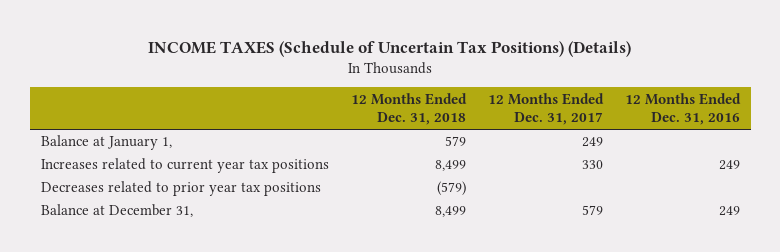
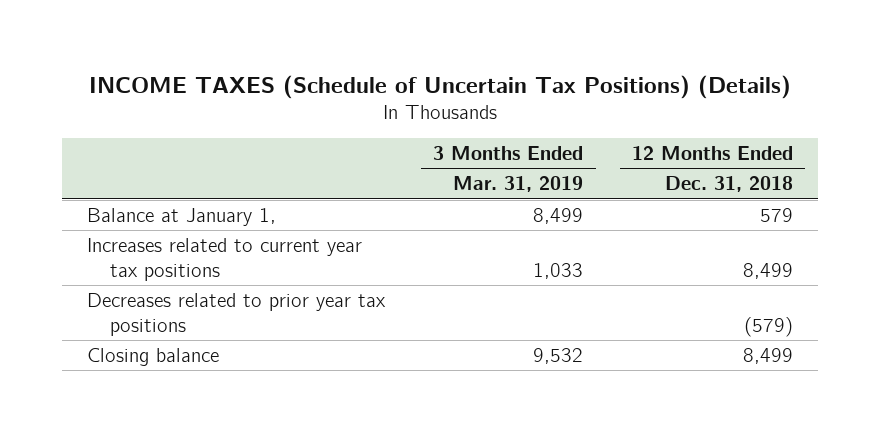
- | 12 Months Ended Dec. 31, 2018 | 12 Months Ended Dec. 31, 2017 | 12 Months Ended Dec. 31, 2016
+ | 3 Months Ended Mar. 31, 2019 | 12 Months Ended Dec. 31, 2018
- Balance at December 31, | 8,499 | 579 | 249
+ Closing balance | 9,532 | 8,499

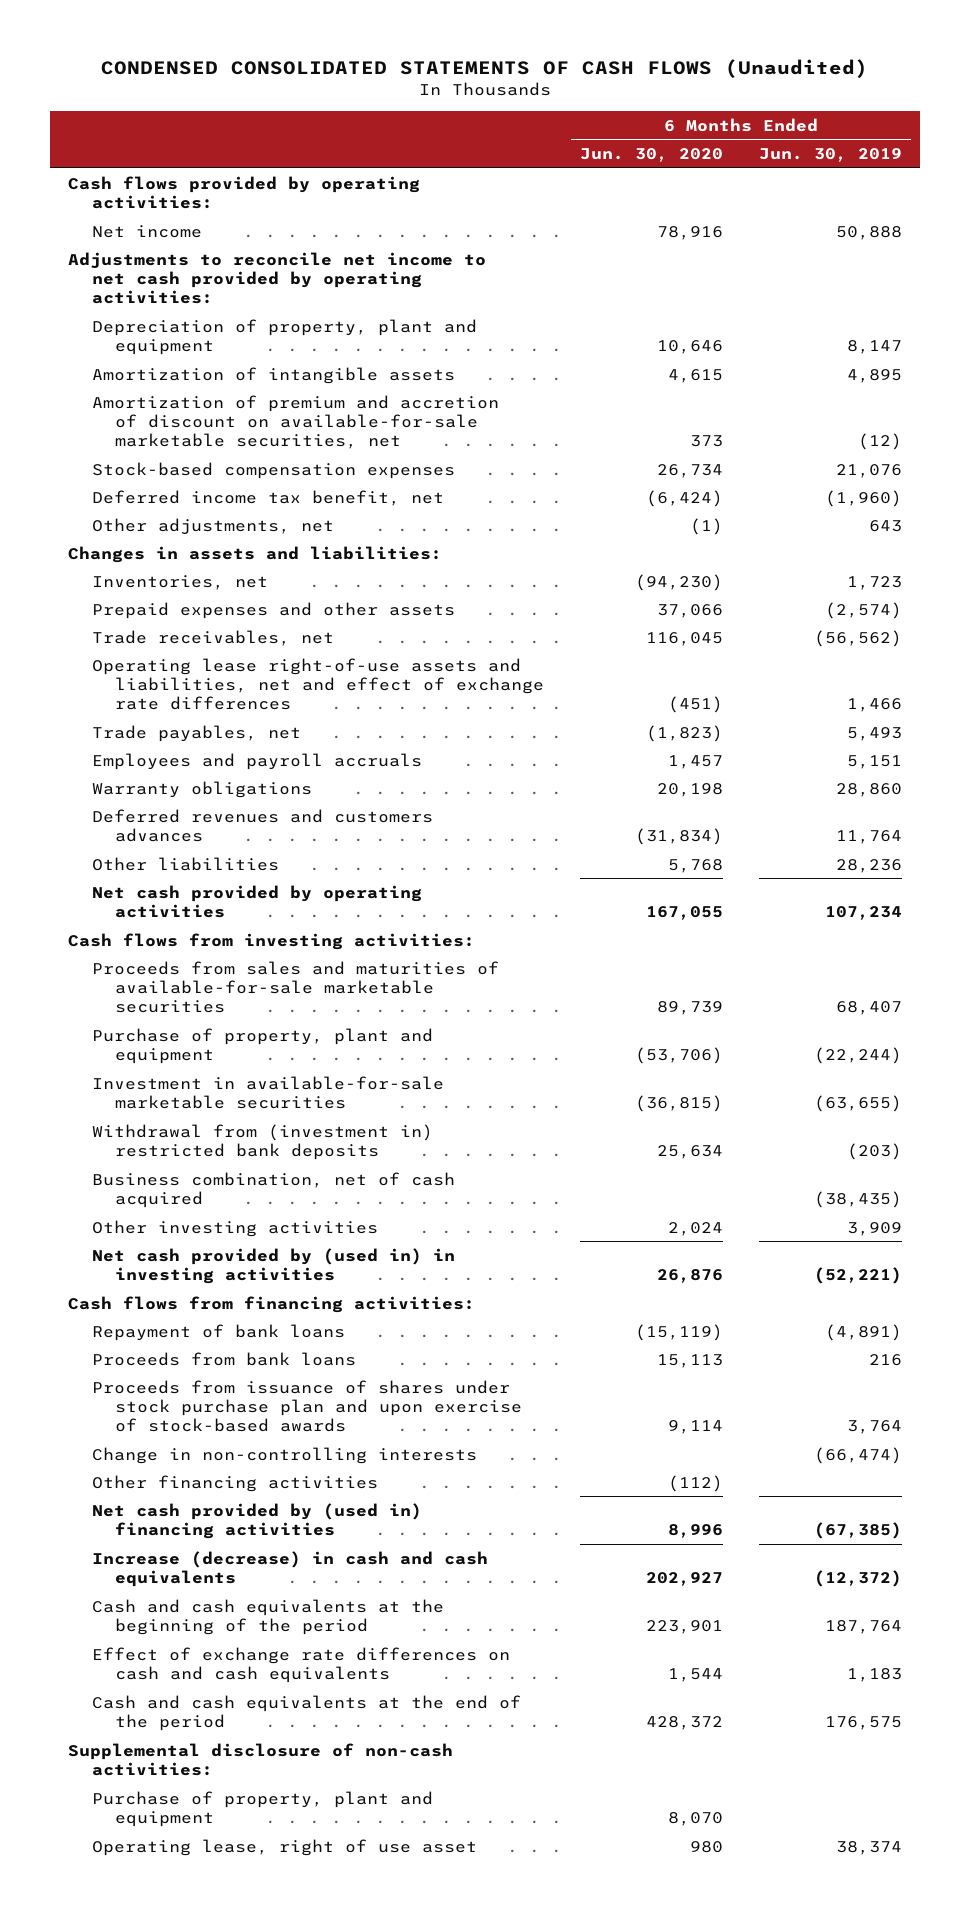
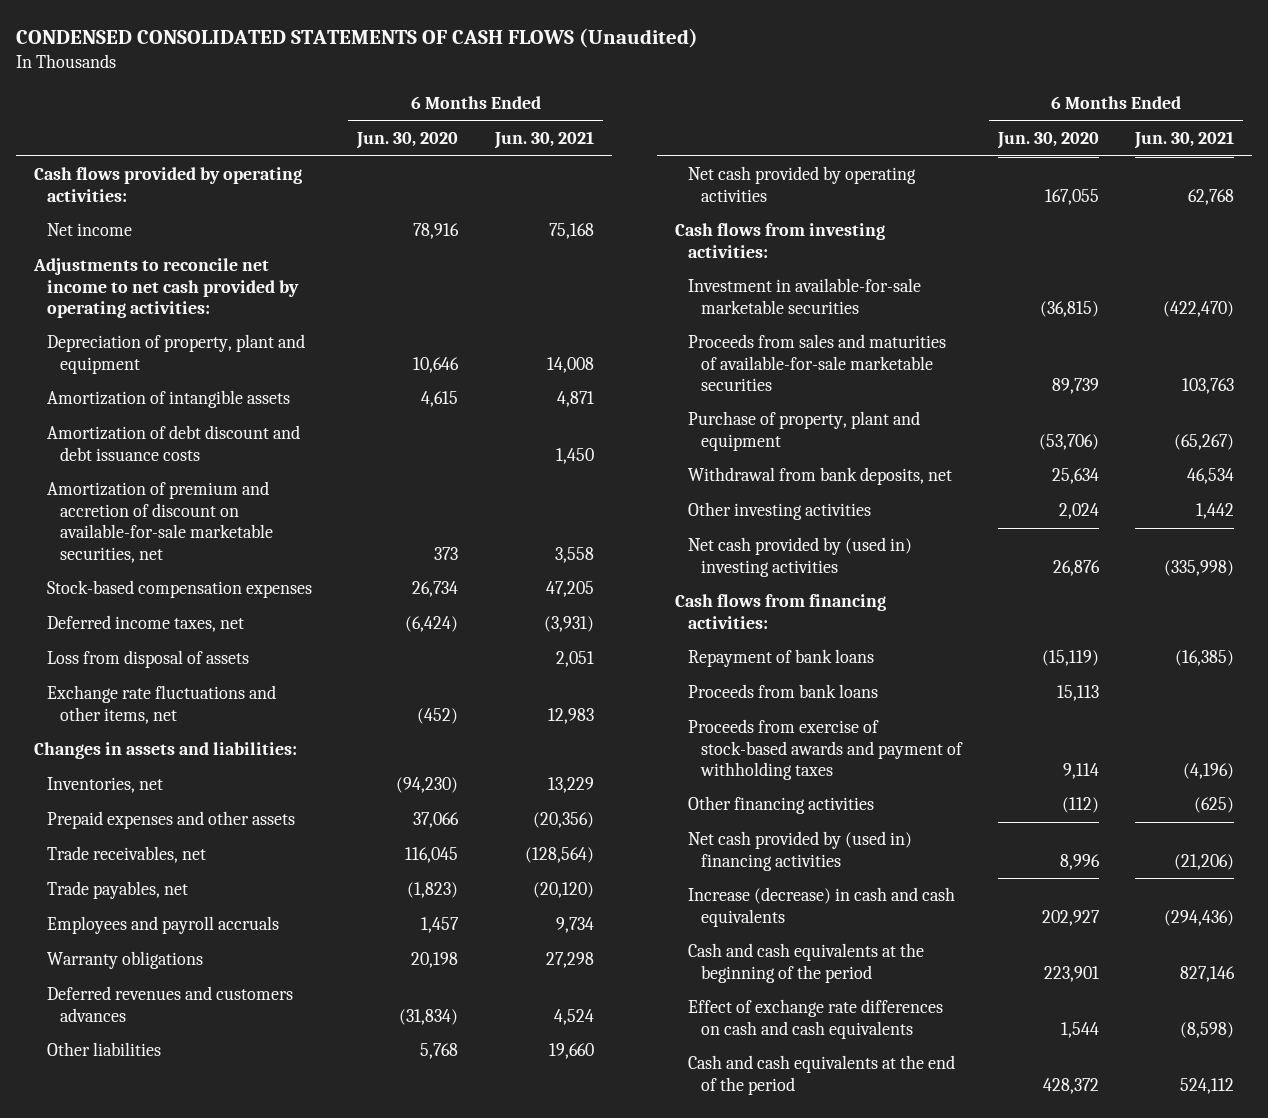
- | 6 Months Ended Jun. 30, 2020 | 6 Months Ended Jun. 30, 2019
+ | 6 Months Ended Jun. 30, 2020 | 6 Months Ended Jun. 30, 2021
+ Amortization of debt discount and debt issuance costs | | 1,450
- Deferred income tax benefit, net | (6,424) | (1,960)
- Other adjustments, net | (1) | 643
+ Deferred income taxes, net | (6,424) | (3,931)
+ Loss from disposal of assets | | 2,051
+ Exchange rate fluctuations and other items, net | (452) | 12,983
- Operating lease right-of-use assets and liabilities, net and effect of exchange rate differences | (451) | 1,466
moved up: Investment in available-for-sale marketable securities | (36,815) | (422,470)
- Withdrawal from (investment in) restricted bank deposits | 25,634 | (203)
- Business combination, net of cash acquired | | (38,435)
+ Withdrawal from bank deposits, net | 25,634 | 46,534
- Net cash provided by (used in) in investing activities | 26,876 | (52,221)
+ Net cash provided by (used in) investing activities | 26,876 | (335,998)
- Proceeds from issuance of shares under stock purchase plan and upon exercise of stock-based awards | 9,114 | 3,764
- Change in non-controlling interests | | (66,474)
+ Proceeds from exercise of stock-based awards and payment of withholding taxes | 9,114 | (4,196)
- Supplemental disclosure of non-cash activities:
- Purchase of property, plant and equipment | 8,070 |
- Operating lease, right of use asset | 980 | 38,374

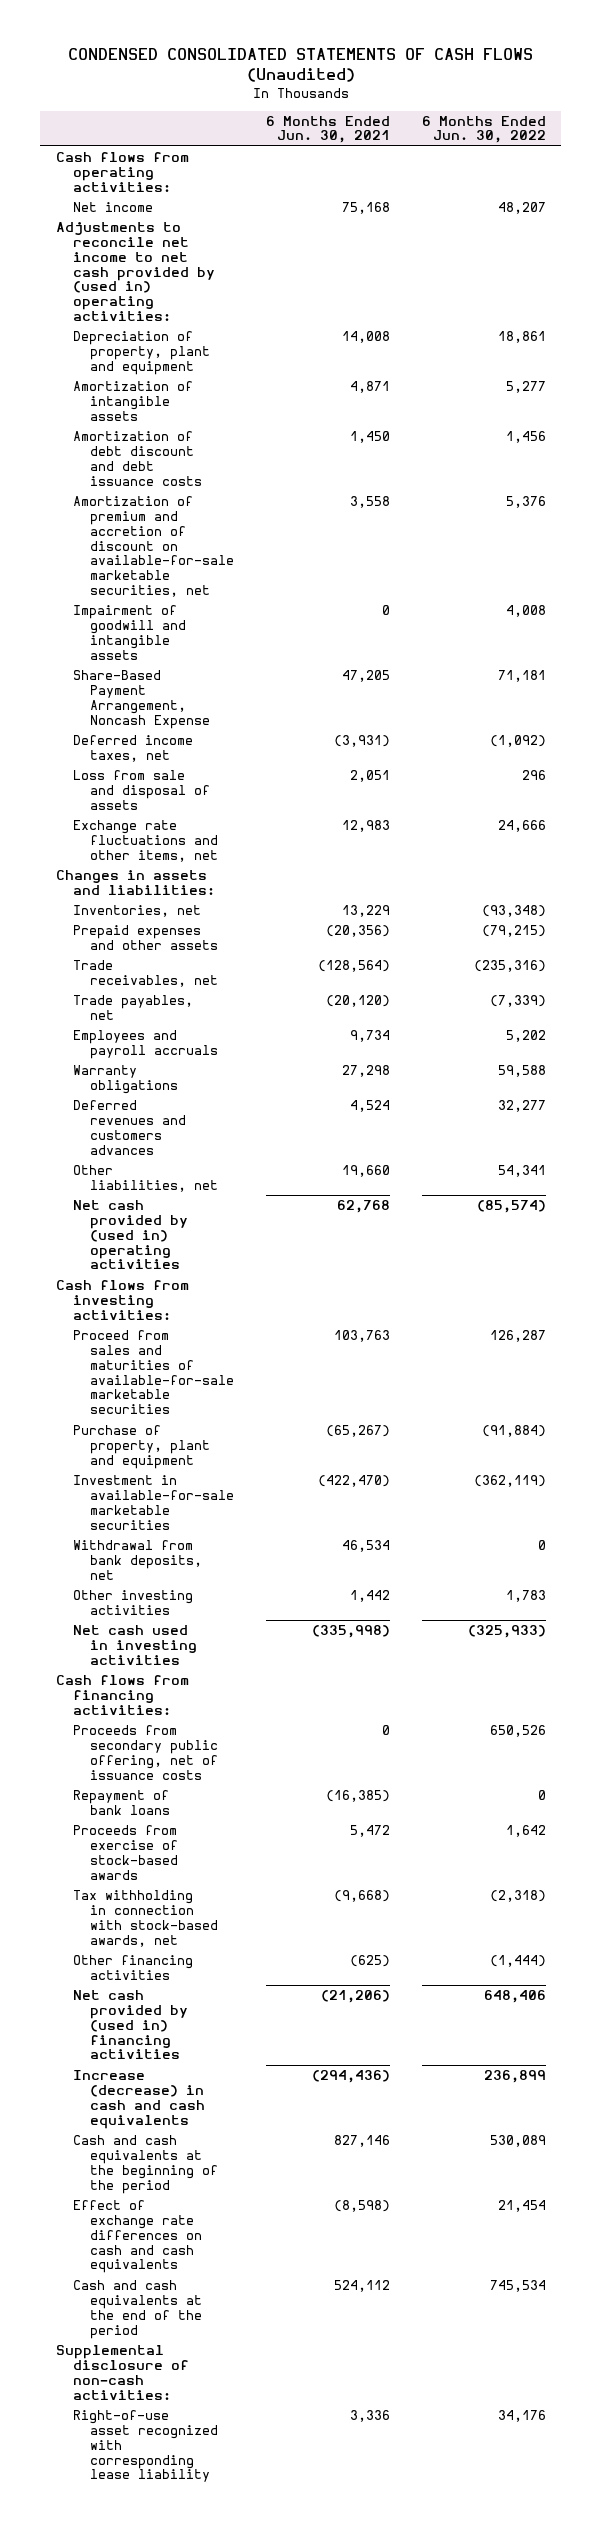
- | 6 Months Ended Jun. 30, 2020 | 6 Months Ended Jun. 30, 2021
+ | 6 Months Ended Jun. 30, 2021 | 6 Months Ended Jun. 30, 2022
- Cash flows provided by operating activities:
+ Cash flows from operating activities:
- Adjustments to reconcile net income to net cash provided by operating activities:
+ Adjustments to reconcile net income to net cash provided by (used in) operating activities:
- Stock-based compensation expenses | 26,734 | 47,205
+ Impairment of goodwill and intangible assets | 0 | 4,008
+ Share-Based Payment Arrangement, Noncash Expense | 47,205 | 71,181
- Loss from disposal of assets | | 2,051
+ Loss from sale and disposal of assets | 2,051 | 296
- Other liabilities | 5,768 | 19,660
- Net cash provided by operating activities | 167,055 | 62,768
+ Other liabilities, net | 19,660 | 54,341
+ Net cash provided by (used in) operating activities | 62,768 | (85,574)
- Proceeds from sales and maturities of available-for-sale marketable securities | 89,739 | 103,763
+ Proceed from sales and maturities of available-for-sale marketable securities | 103,763 | 126,287
moved down: Investment in available-for-sale marketable securities | (422,470) | (362,119)
- Net cash provided by (used in) investing activities | 26,876 | (335,998)
+ Net cash used in investing activities | (335,998) | (325,933)
+ Proceeds from secondary public offering, net of issuance costs | 0 | 650,526
- Proceeds from bank loans | 15,113 |
- Proceeds from exercise of stock-based awards and payment of withholding taxes | 9,114 | (4,196)
+ Proceeds from exercise of stock-based awards | 5,472 | 1,642
+ Tax withholding in connection with stock-based awards, net | (9,668) | (2,318)
+ Supplemental disclosure of non-cash activities:
+ Right-of-use asset recognized with corresponding lease liability | 3,336 | 34,176

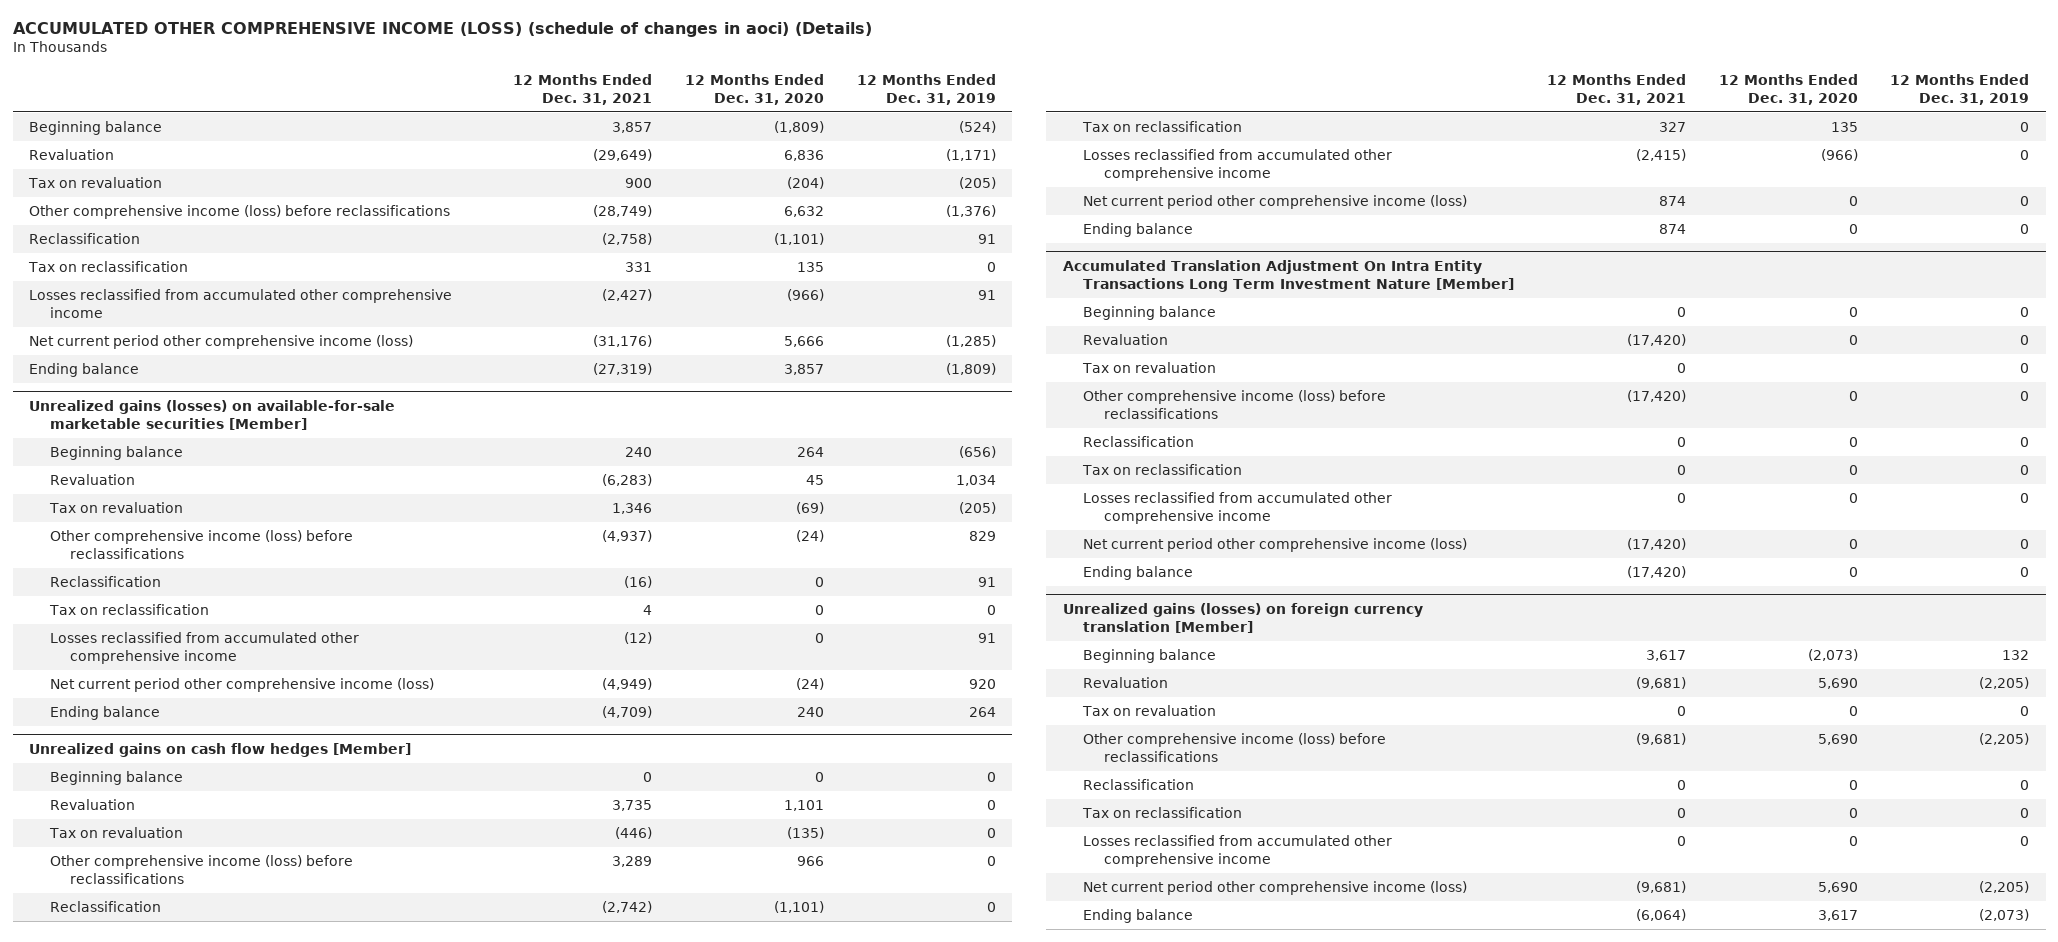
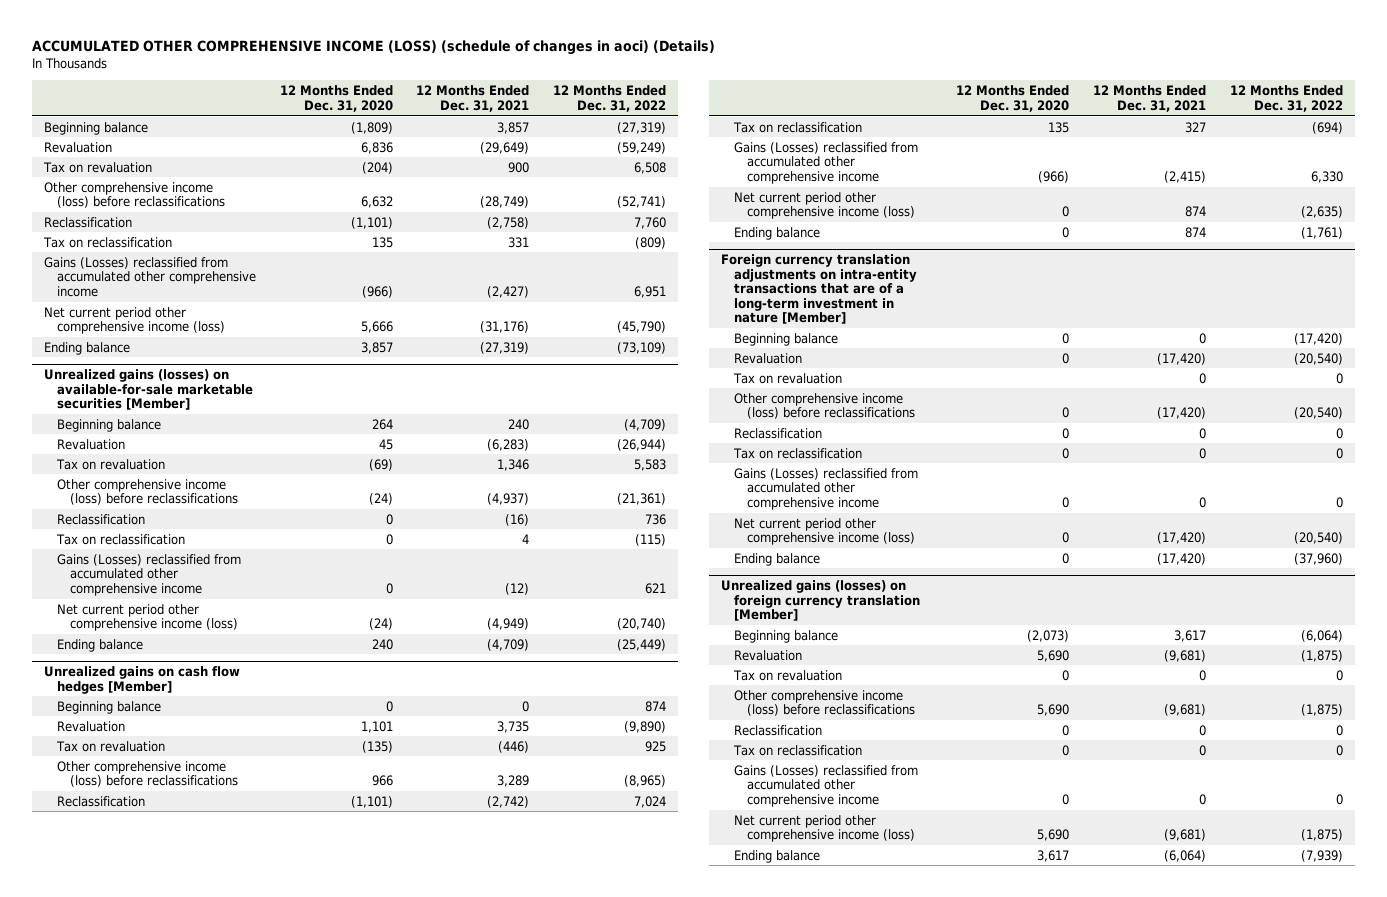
- | 12 Months Ended Dec. 31, 2021 | 12 Months Ended Dec. 31, 2020 | 12 Months Ended Dec. 31, 2019
+ | 12 Months Ended Dec. 31, 2020 | 12 Months Ended Dec. 31, 2021 | 12 Months Ended Dec. 31, 2022
- Losses reclassified from accumulated other comprehensive income | (2,427) | (966) | 91
+ Gains (Losses) reclassified from accumulated other comprehensive income | (966) | (2,427) | 6,951
@ Unrealized gains (losses) on available-for-sale marketable securities [Member]
- Losses reclassified from accumulated other comprehensive income | (12) | 0 | 91
+ Gains (Losses) reclassified from accumulated other comprehensive income | 0 | (12) | 621
@ Unrealized gains on cash flow hedges [Member]
- Losses reclassified from accumulated other comprehensive income | (2,415) | (966) | 0
+ Gains (Losses) reclassified from accumulated other comprehensive income | (966) | (2,415) | 6,330
- Accumulated Translation Adjustment On Intra Entity Transactions Long Term Investment Nature [Member]
+ Foreign currency translation adjustments on intra-entity transactions that are of a long-term investment in nature [Member]
- Losses reclassified from accumulated other comprehensive income | 0 | 0 | 0
+ Gains (Losses) reclassified from accumulated other comprehensive income | 0 | 0 | 0
@ Unrealized gains (losses) on foreign currency translation [Member]
- Losses reclassified from accumulated other comprehensive income | 0 | 0 | 0
+ Gains (Losses) reclassified from accumulated other comprehensive income | 0 | 0 | 0

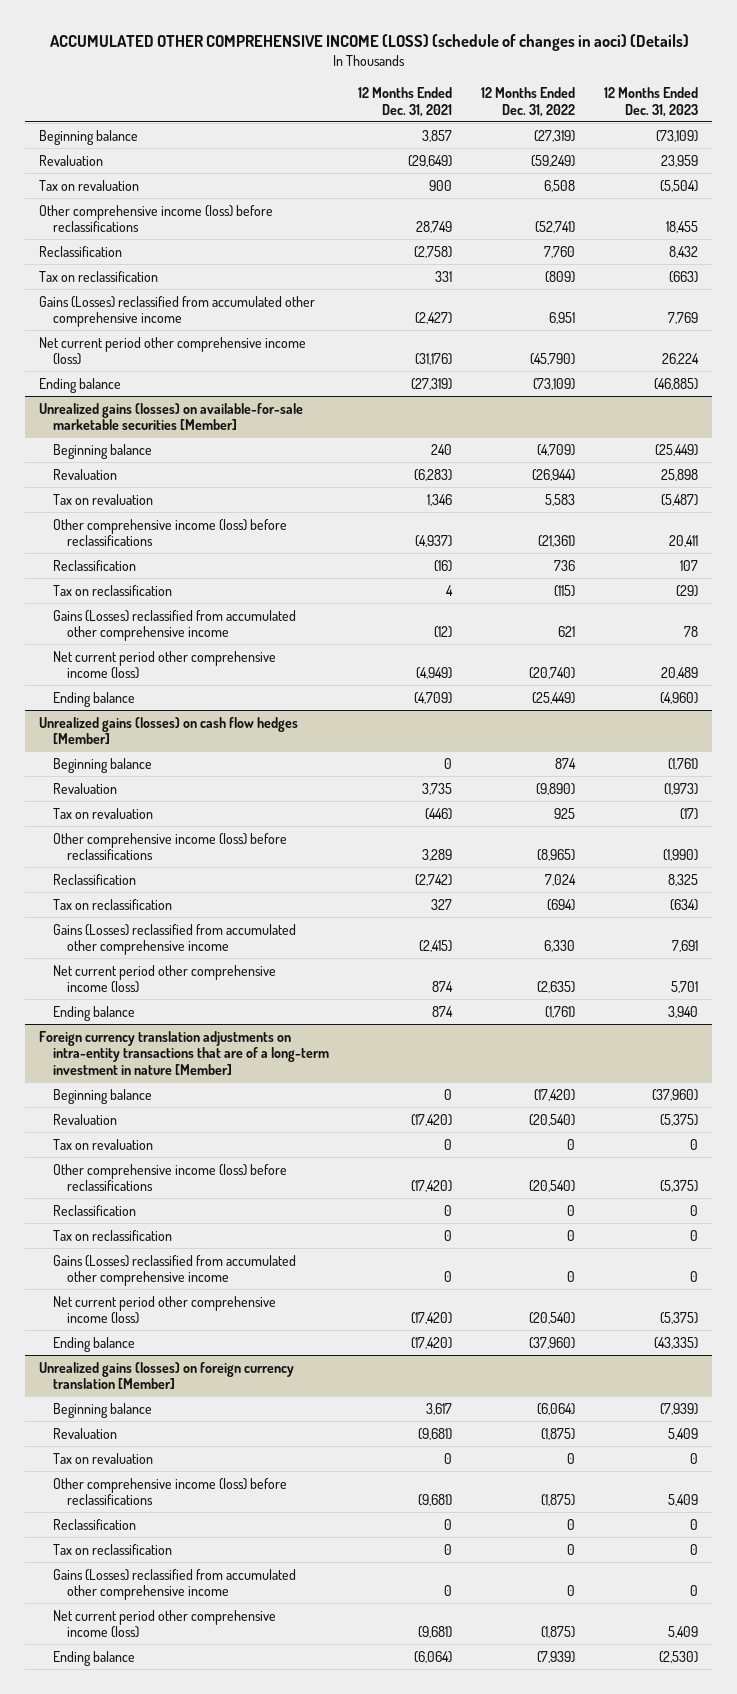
- | 12 Months Ended Dec. 31, 2020 | 12 Months Ended Dec. 31, 2021 | 12 Months Ended Dec. 31, 2022
+ | 12 Months Ended Dec. 31, 2021 | 12 Months Ended Dec. 31, 2022 | 12 Months Ended Dec. 31, 2023
- Other comprehensive income (loss) before reclassifications | 6,632 | (28,749) | (52,741)
+ Other comprehensive income (loss) before reclassifications | 28,749 | (52,741) | 18,455
- Unrealized gains on cash flow hedges [Member]
+ Unrealized gains (losses) on cash flow hedges [Member]

